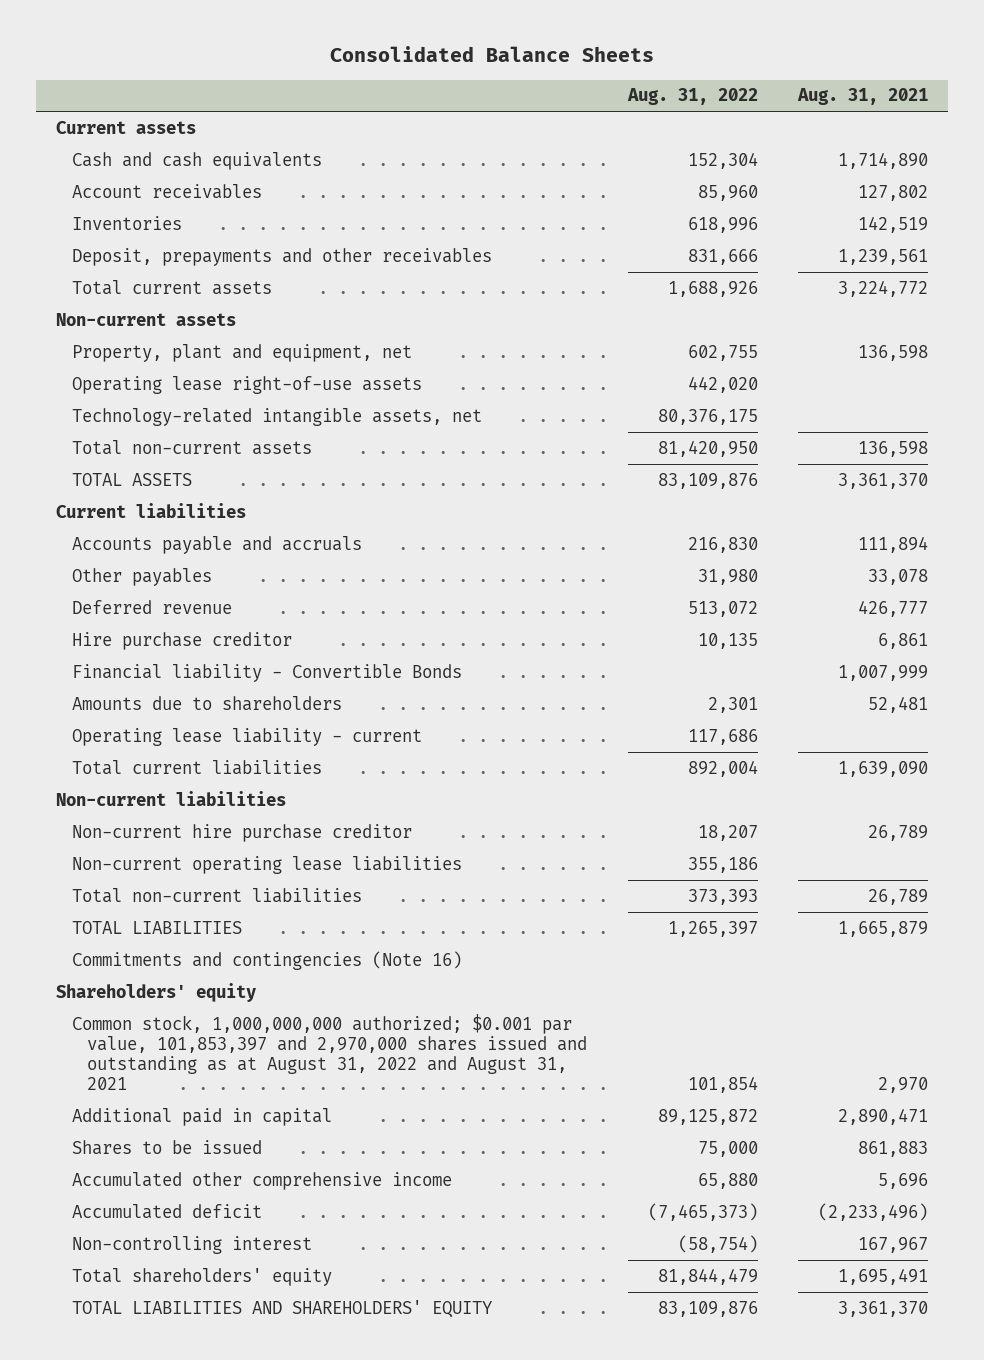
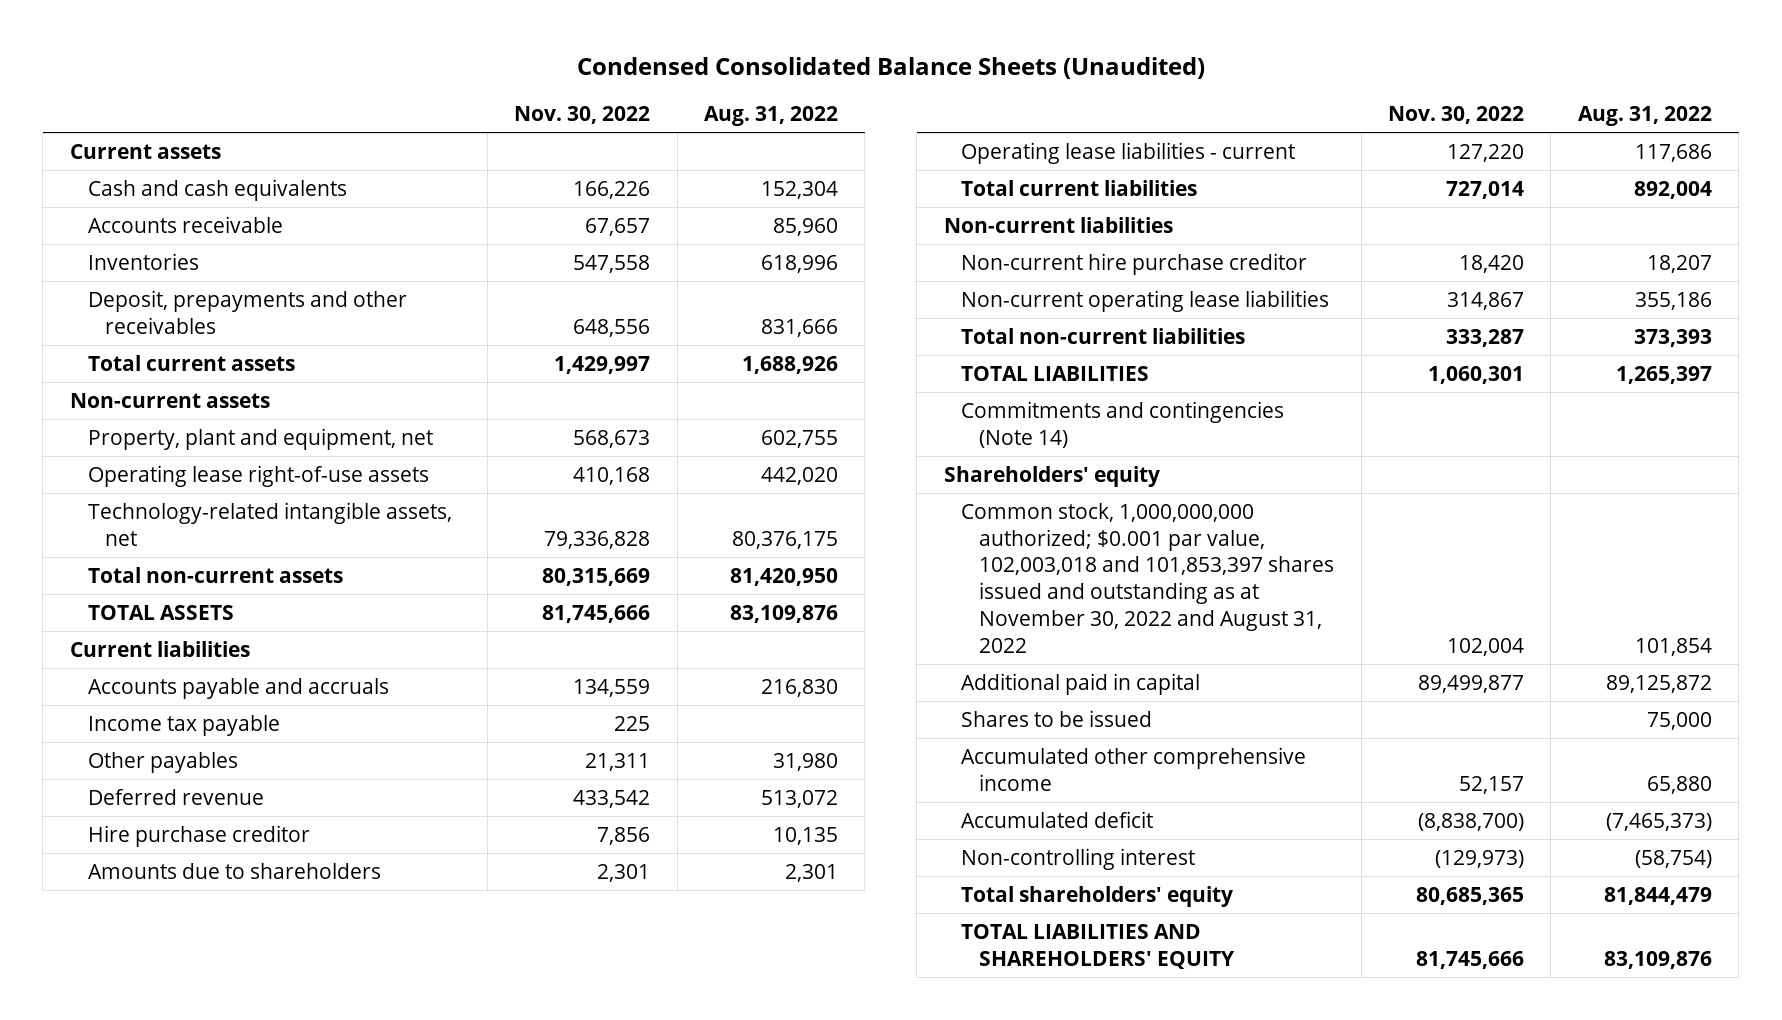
- Consolidated Balance Sheets
+ Condensed Consolidated Balance Sheets (Unaudited)
- | Aug. 31, 2022 | Aug. 31, 2021
+ | Nov. 30, 2022 | Aug. 31, 2022
- Account receivables | 85,960 | 127,802
+ Accounts receivable | 67,657 | 85,960
+ Income tax payable | 225 |
- Financial liability - Convertible Bonds | | 1,007,999
- Operating lease liability - current | 117,686 |
+ Operating lease liabilities - current | 127,220 | 117,686
- Commitments and contingencies (Note 16)
+ Commitments and contingencies (Note 14)
- Common stock, 1,000,000,000 authorized; $0.001 par value, 101,853,397 and 2,970,000 shares issued and outstanding as at August 31, 2022 and August 31, 2021 | 101,854 | 2,970
+ Common stock, 1,000,000,000 authorized; $0.001 par value, 102,003,018 and 101,853,397 shares issued and outstanding as at November 30, 2022 and August 31, 2022 | 102,004 | 101,854

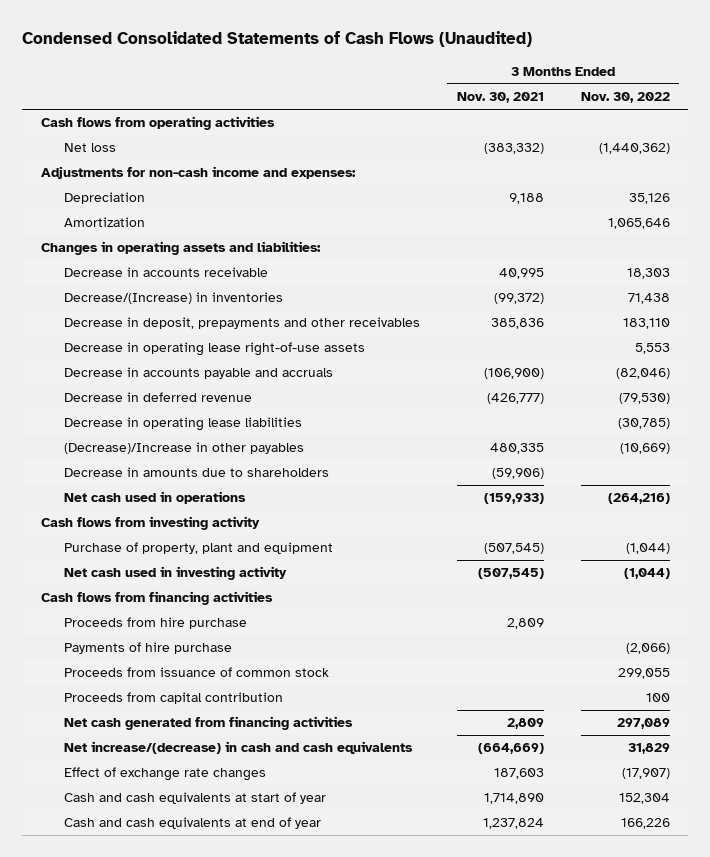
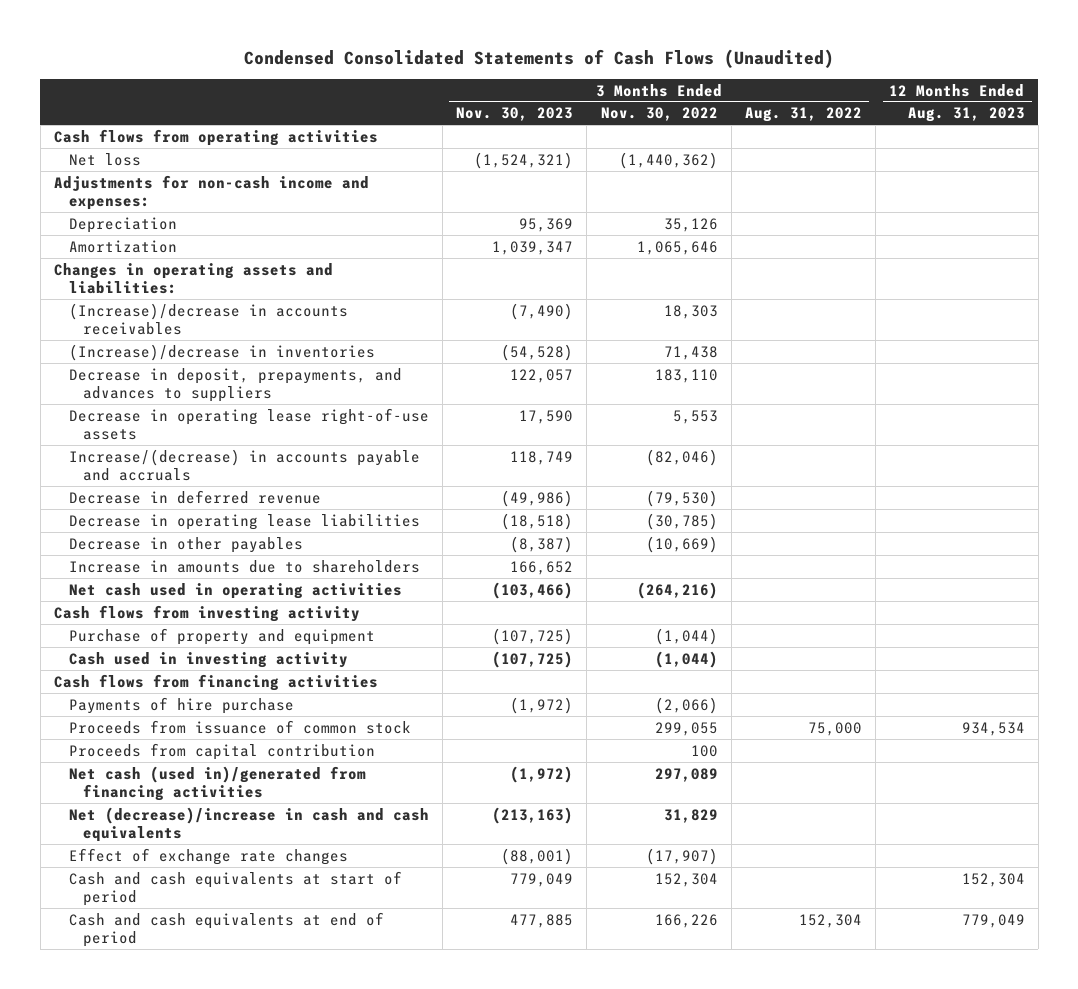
- | 3 Months Ended Nov. 30, 2021 | 3 Months Ended Nov. 30, 2022
+ | 3 Months Ended Nov. 30, 2023 | 3 Months Ended Nov. 30, 2022 | 3 Months Ended Aug. 31, 2022 | 12 Months Ended Aug. 31, 2023
- Decrease in accounts receivable | 40,995 | 18,303
- Decrease/(Increase) in inventories | (99,372) | 71,438
- Decrease in deposit, prepayments and other receivables | 385,836 | 183,110
+ (Increase)/decrease in accounts receivables | (7,490) | 18,303 | |
+ (Increase)/decrease in inventories | (54,528) | 71,438 | |
+ Decrease in deposit, prepayments, and advances to suppliers | 122,057 | 183,110 | |
- Decrease in accounts payable and accruals | (106,900) | (82,046)
+ Increase/(decrease) in accounts payable and accruals | 118,749 | (82,046) | |
- (Decrease)/Increase in other payables | 480,335 | (10,669)
- Decrease in amounts due to shareholders | (59,906) |
- Net cash used in operations | (159,933) | (264,216)
+ Decrease in other payables | (8,387) | (10,669) | |
+ Increase in amounts due to shareholders | 166,652 | | |
+ Net cash used in operating activities | (103,466) | (264,216) | |
- Purchase of property, plant and equipment | (507,545) | (1,044)
- Net cash used in investing activity | (507,545) | (1,044)
+ Purchase of property and equipment | (107,725) | (1,044) | |
+ Cash used in investing activity | (107,725) | (1,044) | |
- Proceeds from hire purchase | 2,809 |
- Net cash generated from financing activities | 2,809 | 297,089
- Net increase/(decrease) in cash and cash equivalents | (664,669) | 31,829
+ Net cash (used in)/generated from financing activities | (1,972) | 297,089 | |
+ Net (decrease)/increase in cash and cash equivalents | (213,163) | 31,829 | |
- Cash and cash equivalents at start of year | 1,714,890 | 152,304
- Cash and cash equivalents at end of year | 1,237,824 | 166,226
+ Cash and cash equivalents at start of period | 779,049 | 152,304 | | 152,304
+ Cash and cash equivalents at end of period | 477,885 | 166,226 | 152,304 | 779,049

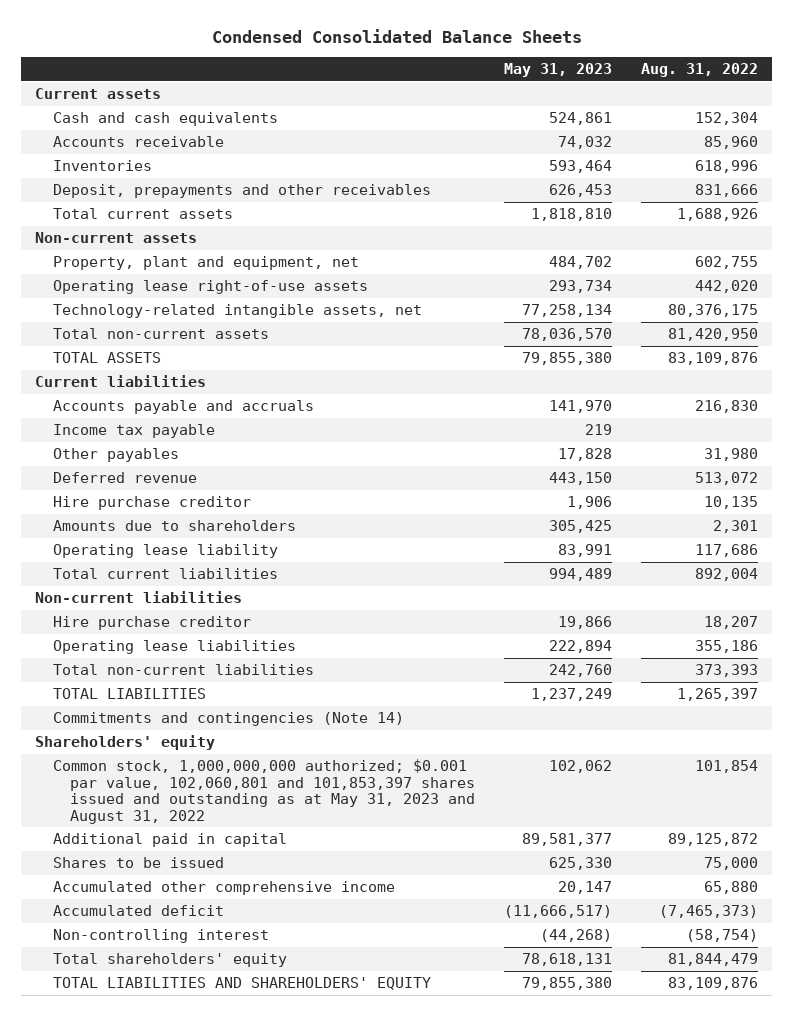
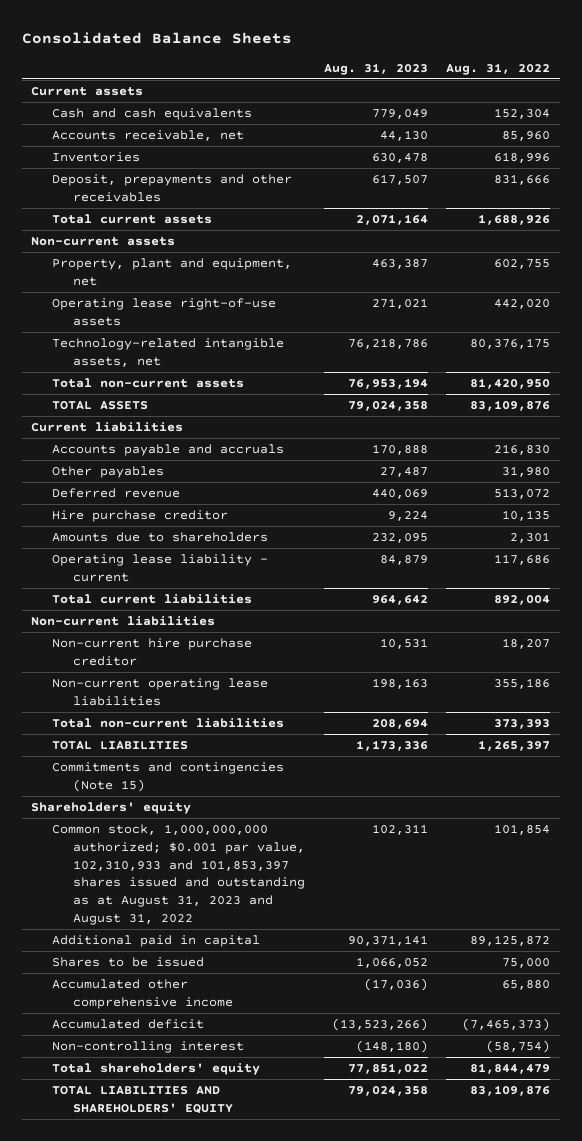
- Condensed Consolidated Balance Sheets
+ Consolidated Balance Sheets
- | May 31, 2023 | Aug. 31, 2022
+ | Aug. 31, 2023 | Aug. 31, 2022
- Accounts receivable | 74,032 | 85,960
+ Accounts receivable, net | 44,130 | 85,960
- Income tax payable | 219 |
- Operating lease liability | 83,991 | 117,686
+ Operating lease liability - current | 84,879 | 117,686
- Hire purchase creditor | 19,866 | 18,207
- Operating lease liabilities | 222,894 | 355,186
+ Non-current hire purchase creditor | 10,531 | 18,207
+ Non-current operating lease liabilities | 198,163 | 355,186
- Commitments and contingencies (Note 14)
+ Commitments and contingencies (Note 15)
- Common stock, 1,000,000,000 authorized; $0.001 par value, 102,060,801 and 101,853,397 shares issued and outstanding as at May 31, 2023 and August 31, 2022 | 102,062 | 101,854
+ Common stock, 1,000,000,000 authorized; $0.001 par value, 102,310,933 and 101,853,397 shares issued and outstanding as at August 31, 2023 and August 31, 2022 | 102,311 | 101,854

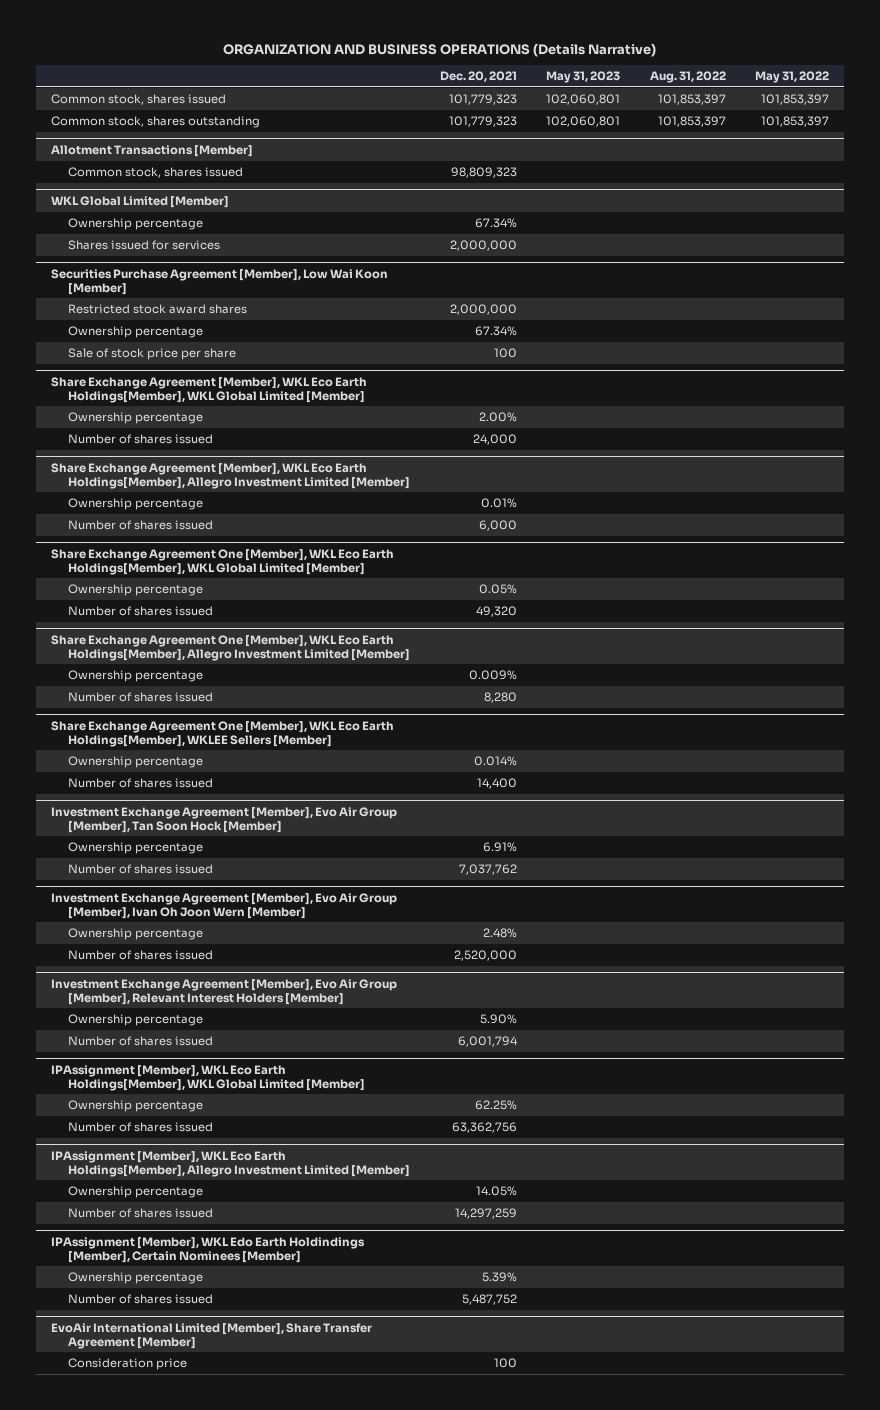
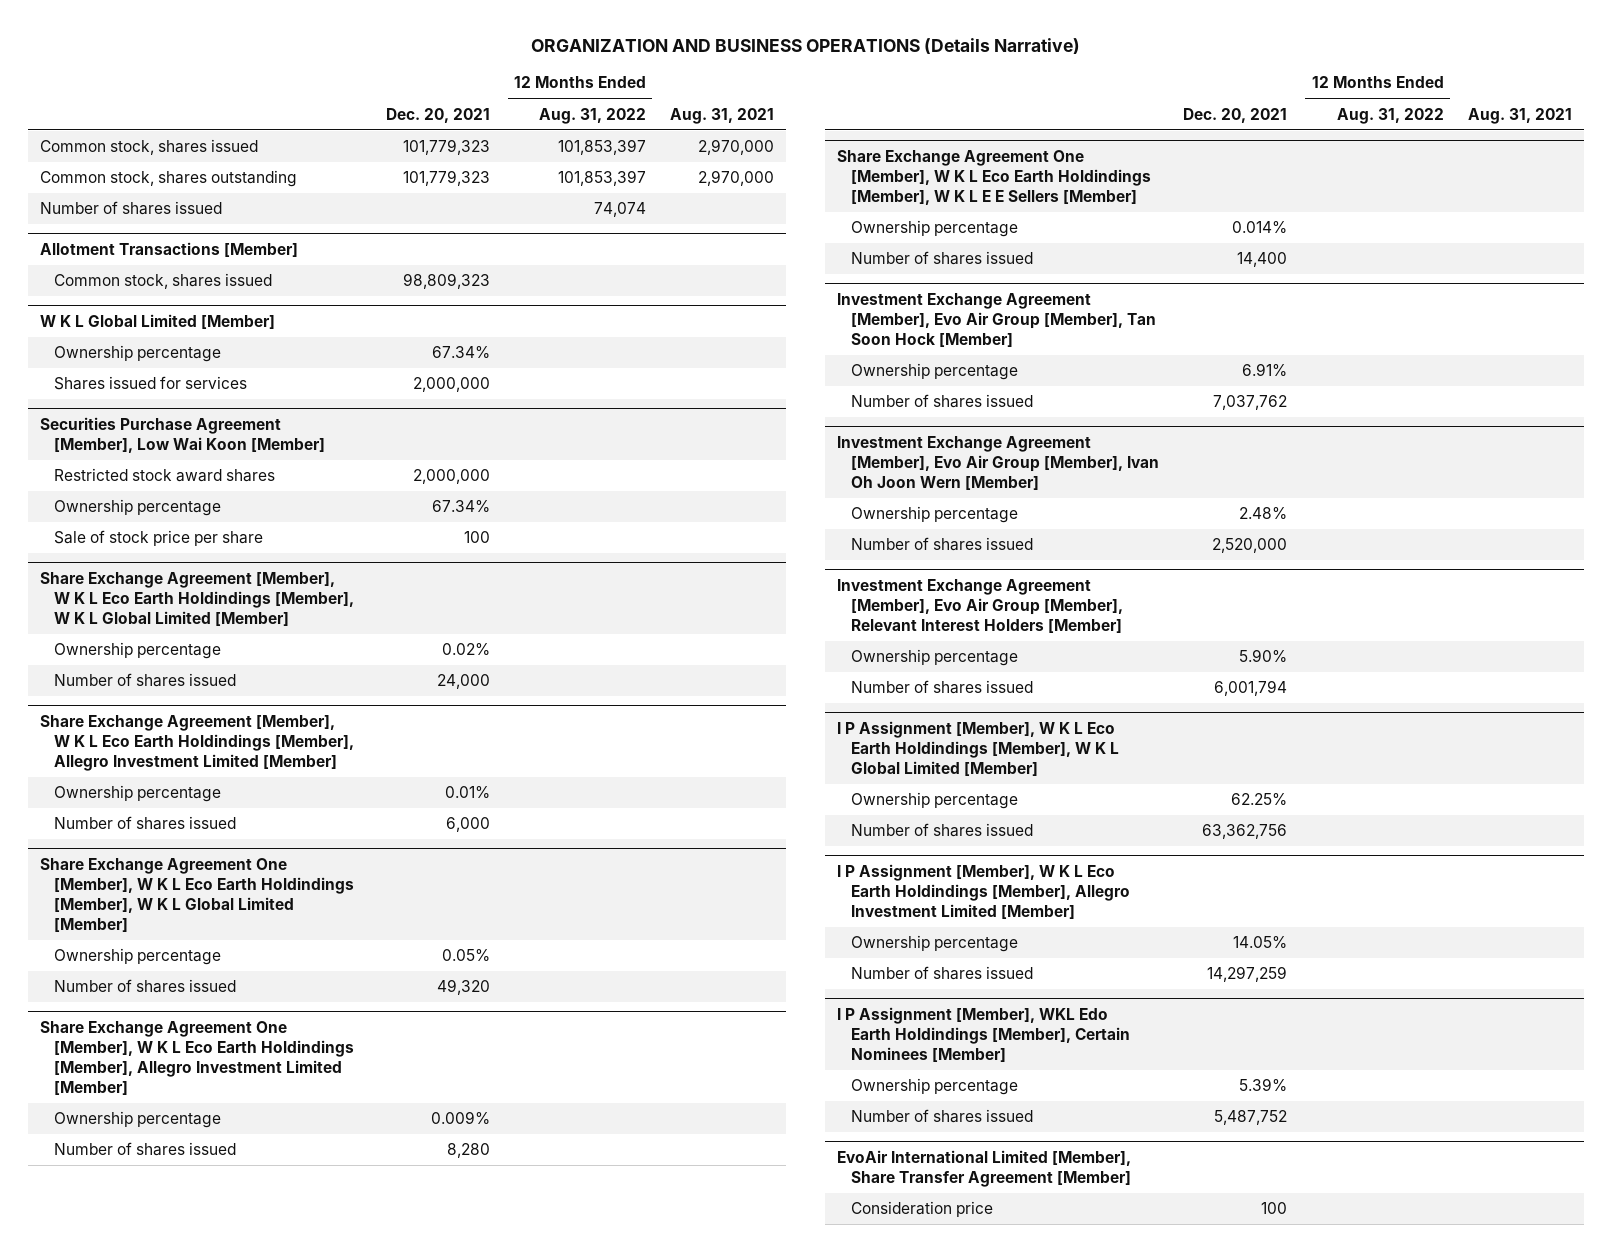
- | Dec. 20, 2021 | May 31, 2023 | Aug. 31, 2022 | May 31, 2022
+ | Dec. 20, 2021 | 12 Months Ended Aug. 31, 2022 | Aug. 31, 2021
+ Number of shares issued | | 74,074 |
- WKL Global Limited [Member]
+ W K L Global Limited [Member]
- Share Exchange Agreement [Member], WKL Eco Earth Holdings[Member], WKL Global Limited [Member]
- Ownership percentage | 2.00% | | |
+ Share Exchange Agreement [Member], W K L Eco Earth Holdindings [Member], W K L Global Limited [Member]
+ Ownership percentage | 0.02% | |
- Share Exchange Agreement [Member], WKL Eco Earth Holdings[Member], Allegro Investment Limited [Member]
+ Share Exchange Agreement [Member], W K L Eco Earth Holdindings [Member], Allegro Investment Limited [Member]
- Share Exchange Agreement One [Member], WKL Eco Earth Holdings[Member], WKL Global Limited [Member]
+ Share Exchange Agreement One [Member], W K L Eco Earth Holdindings [Member], W K L Global Limited [Member]
- Share Exchange Agreement One [Member], WKL Eco Earth Holdings[Member], Allegro Investment Limited [Member]
+ Share Exchange Agreement One [Member], W K L Eco Earth Holdindings [Member], Allegro Investment Limited [Member]
- Share Exchange Agreement One [Member], WKL Eco Earth Holdings[Member], WKLEE Sellers [Member]
+ Share Exchange Agreement One [Member], W K L Eco Earth Holdindings [Member], W K L E E Sellers [Member]
- IPAssignment [Member], WKL Eco Earth Holdings[Member], WKL Global Limited [Member]
+ I P Assignment [Member], W K L Eco Earth Holdindings [Member], W K L Global Limited [Member]
- IPAssignment [Member], WKL Eco Earth Holdings[Member], Allegro Investment Limited [Member]
+ I P Assignment [Member], W K L Eco Earth Holdindings [Member], Allegro Investment Limited [Member]
- IPAssignment [Member], WKL Edo Earth Holdindings [Member], Certain Nominees [Member]
+ I P Assignment [Member], WKL Edo Earth Holdindings [Member], Certain Nominees [Member]

